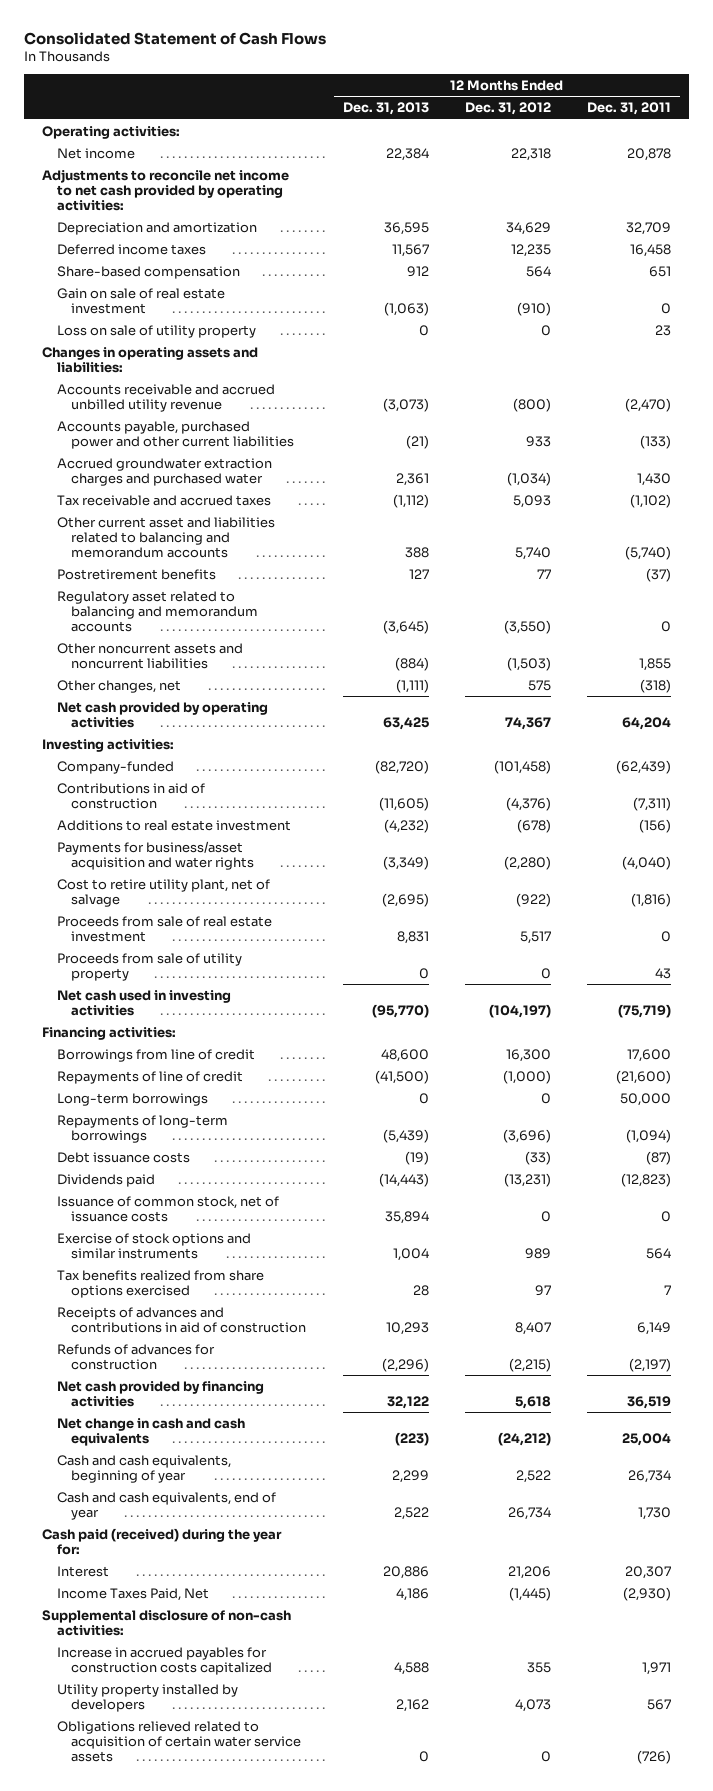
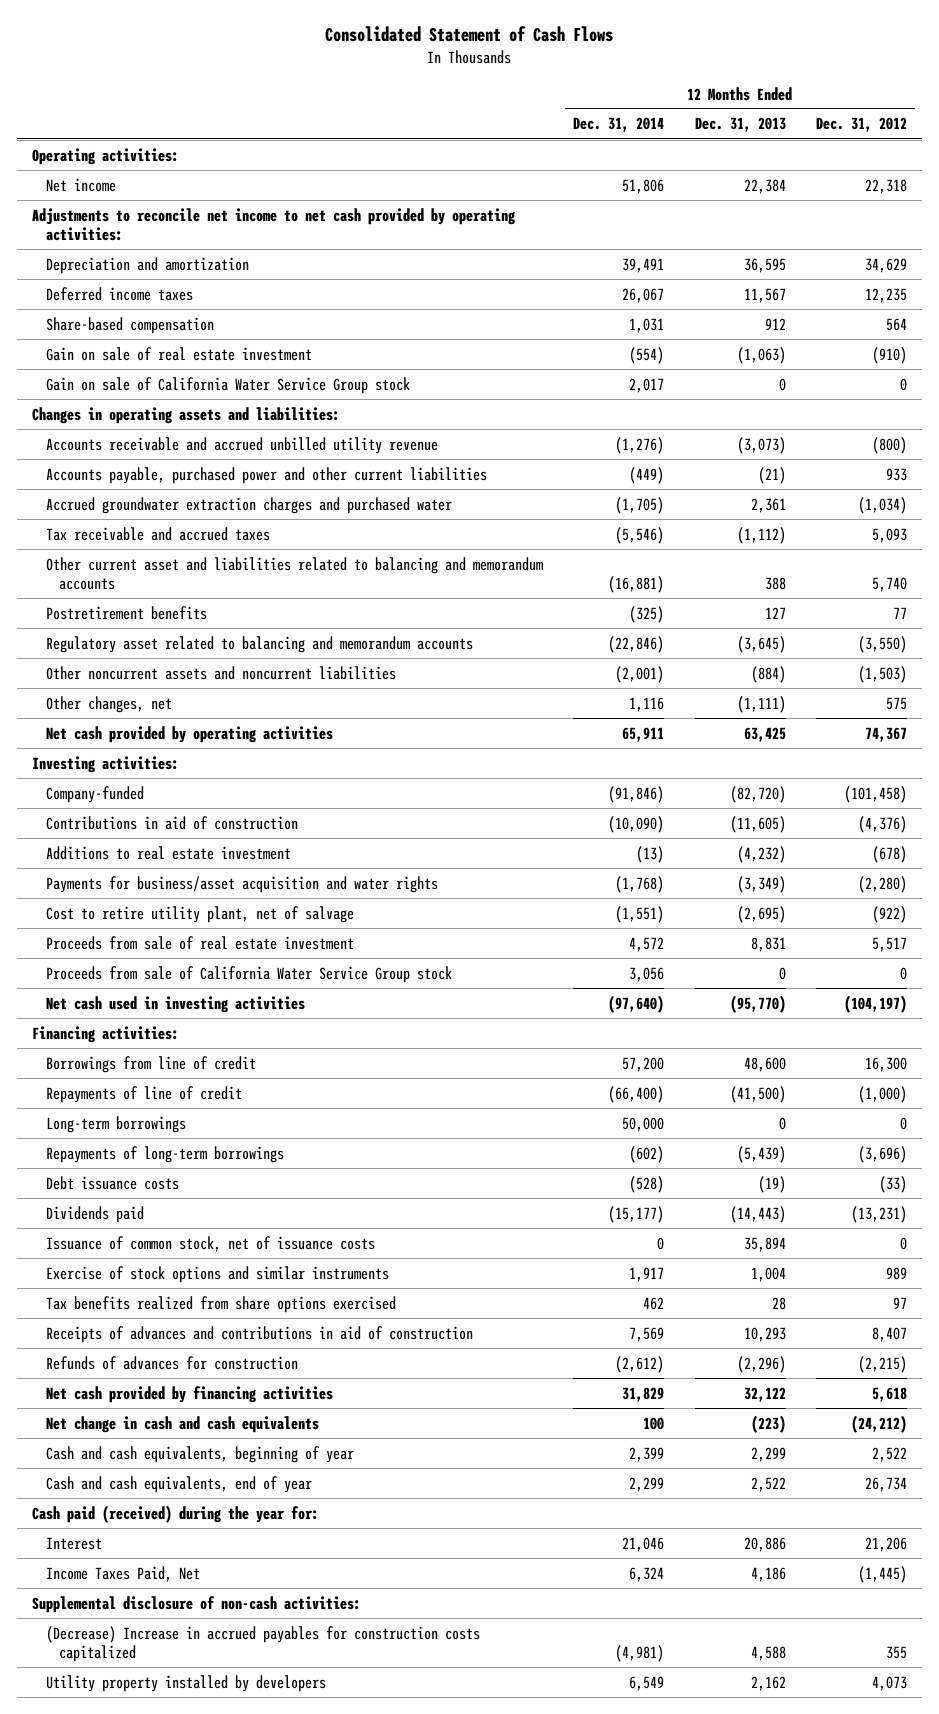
- | 12 Months Ended Dec. 31, 2013 | 12 Months Ended Dec. 31, 2012 | 12 Months Ended Dec. 31, 2011
+ | 12 Months Ended Dec. 31, 2014 | 12 Months Ended Dec. 31, 2013 | 12 Months Ended Dec. 31, 2012
- Loss on sale of utility property | 0 | 0 | 23
+ Gain on sale of California Water Service Group stock | 2,017 | 0 | 0
- Proceeds from sale of utility property | 0 | 0 | 43
+ Proceeds from sale of California Water Service Group stock | 3,056 | 0 | 0
- Increase in accrued payables for construction costs capitalized | 4,588 | 355 | 1,971
+ (Decrease) Increase in accrued payables for construction costs capitalized | (4,981) | 4,588 | 355
- Obligations relieved related to acquisition of certain water service assets | 0 | 0 | (726)

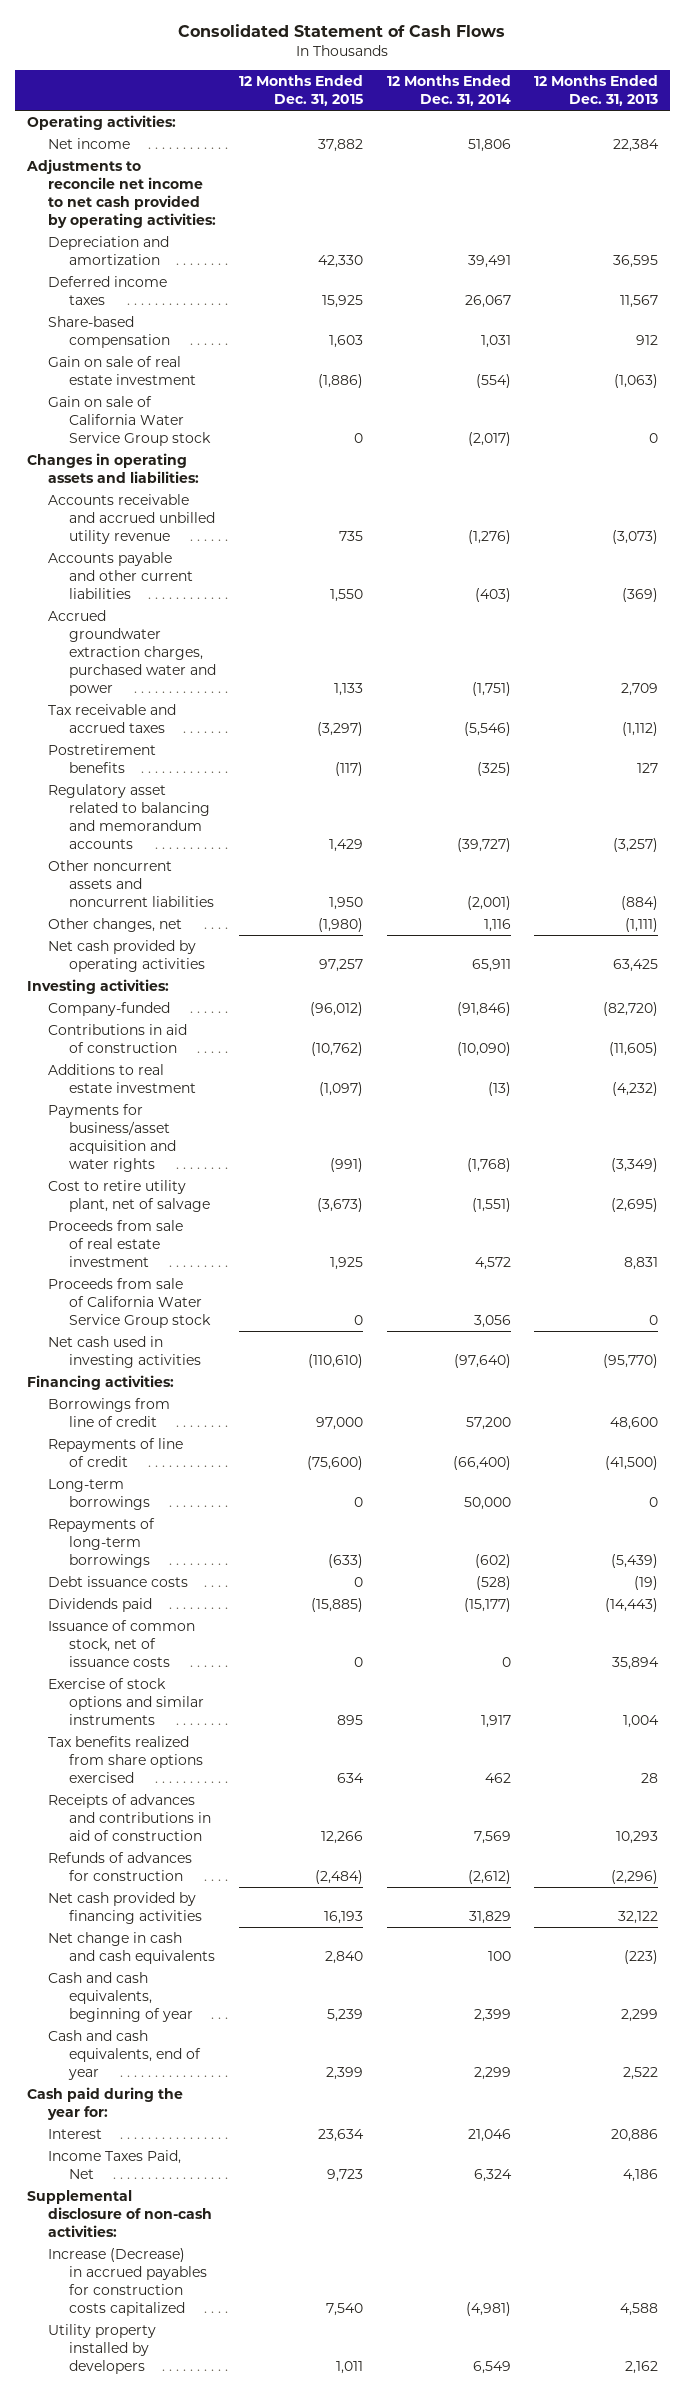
- | 12 Months Ended Dec. 31, 2014 | 12 Months Ended Dec. 31, 2013 | 12 Months Ended Dec. 31, 2012
+ | 12 Months Ended Dec. 31, 2015 | 12 Months Ended Dec. 31, 2014 | 12 Months Ended Dec. 31, 2013
- Gain on sale of California Water Service Group stock | 2,017 | 0 | 0
+ Gain on sale of California Water Service Group stock | 0 | (2,017) | 0
- Accounts payable, purchased power and other current liabilities | (449) | (21) | 933
- Accrued groundwater extraction charges and purchased water | (1,705) | 2,361 | (1,034)
+ Accounts payable and other current liabilities | 1,550 | (403) | (369)
+ Accrued groundwater extraction charges, purchased water and power | 1,133 | (1,751) | 2,709
- Other current asset and liabilities related to balancing and memorandum accounts | (16,881) | 388 | 5,740
- Regulatory asset related to balancing and memorandum accounts | (22,846) | (3,645) | (3,550)
+ Regulatory asset related to balancing and memorandum accounts | 1,429 | (39,727) | (3,257)
- Cash paid (received) during the year for:
+ Cash paid during the year for:
- (Decrease) Increase in accrued payables for construction costs capitalized | (4,981) | 4,588 | 355
+ Increase (Decrease) in accrued payables for construction costs capitalized | 7,540 | (4,981) | 4,588

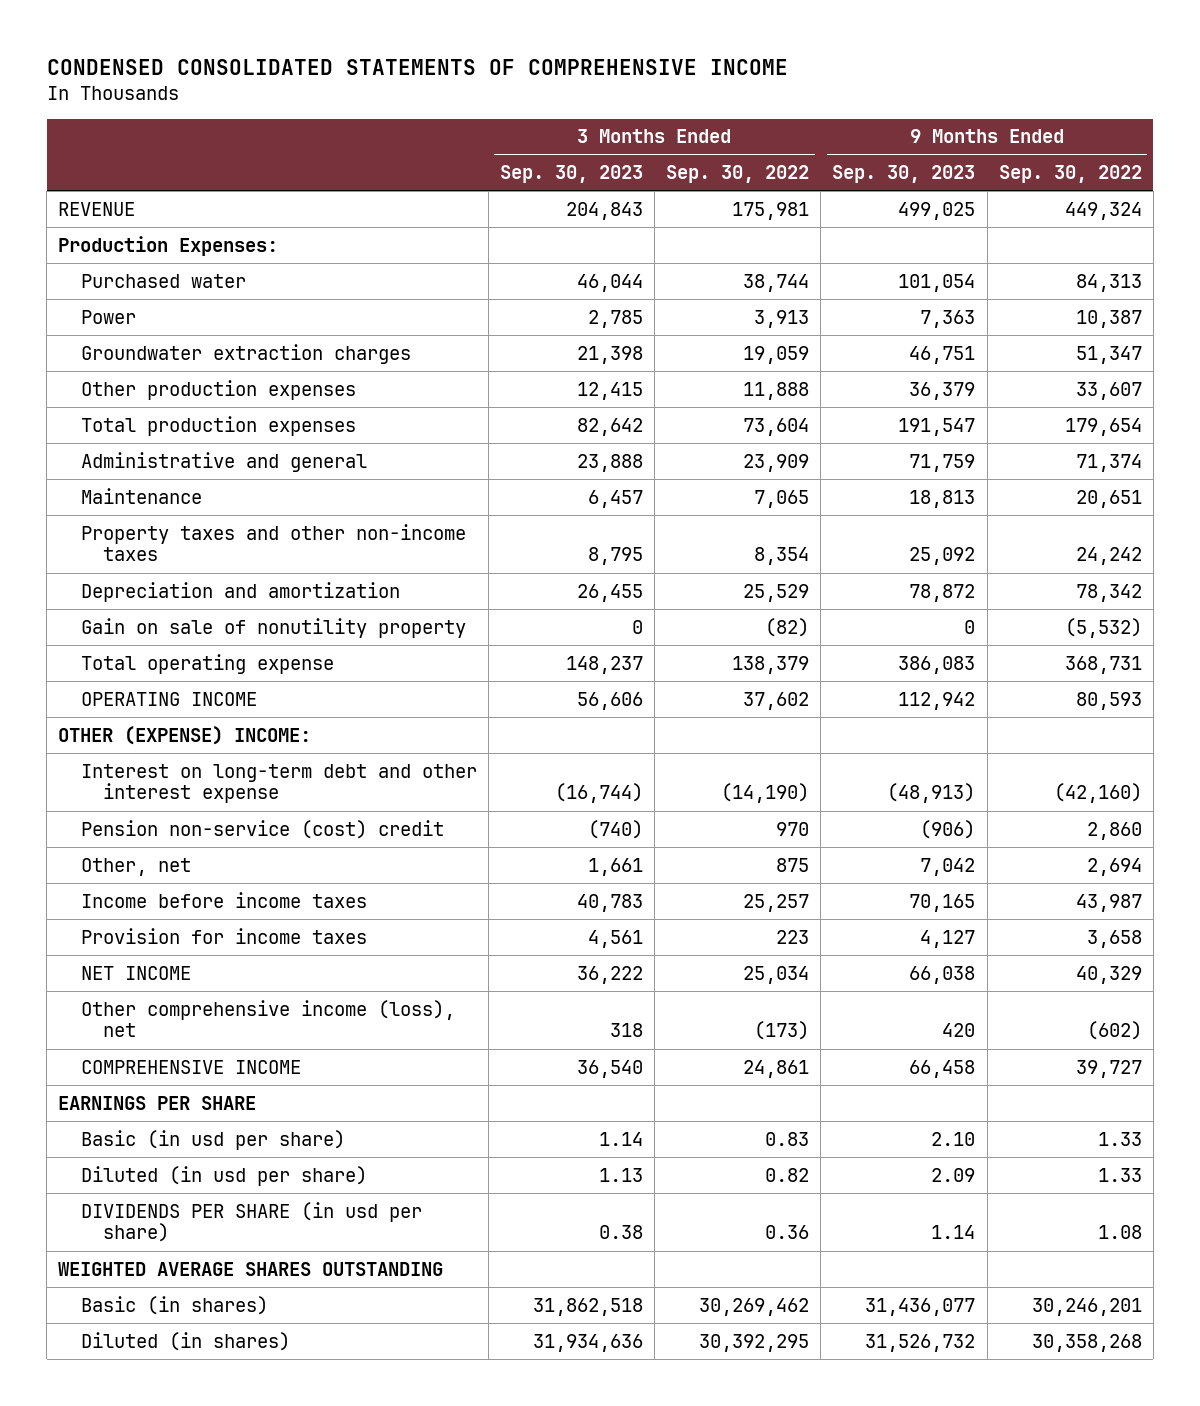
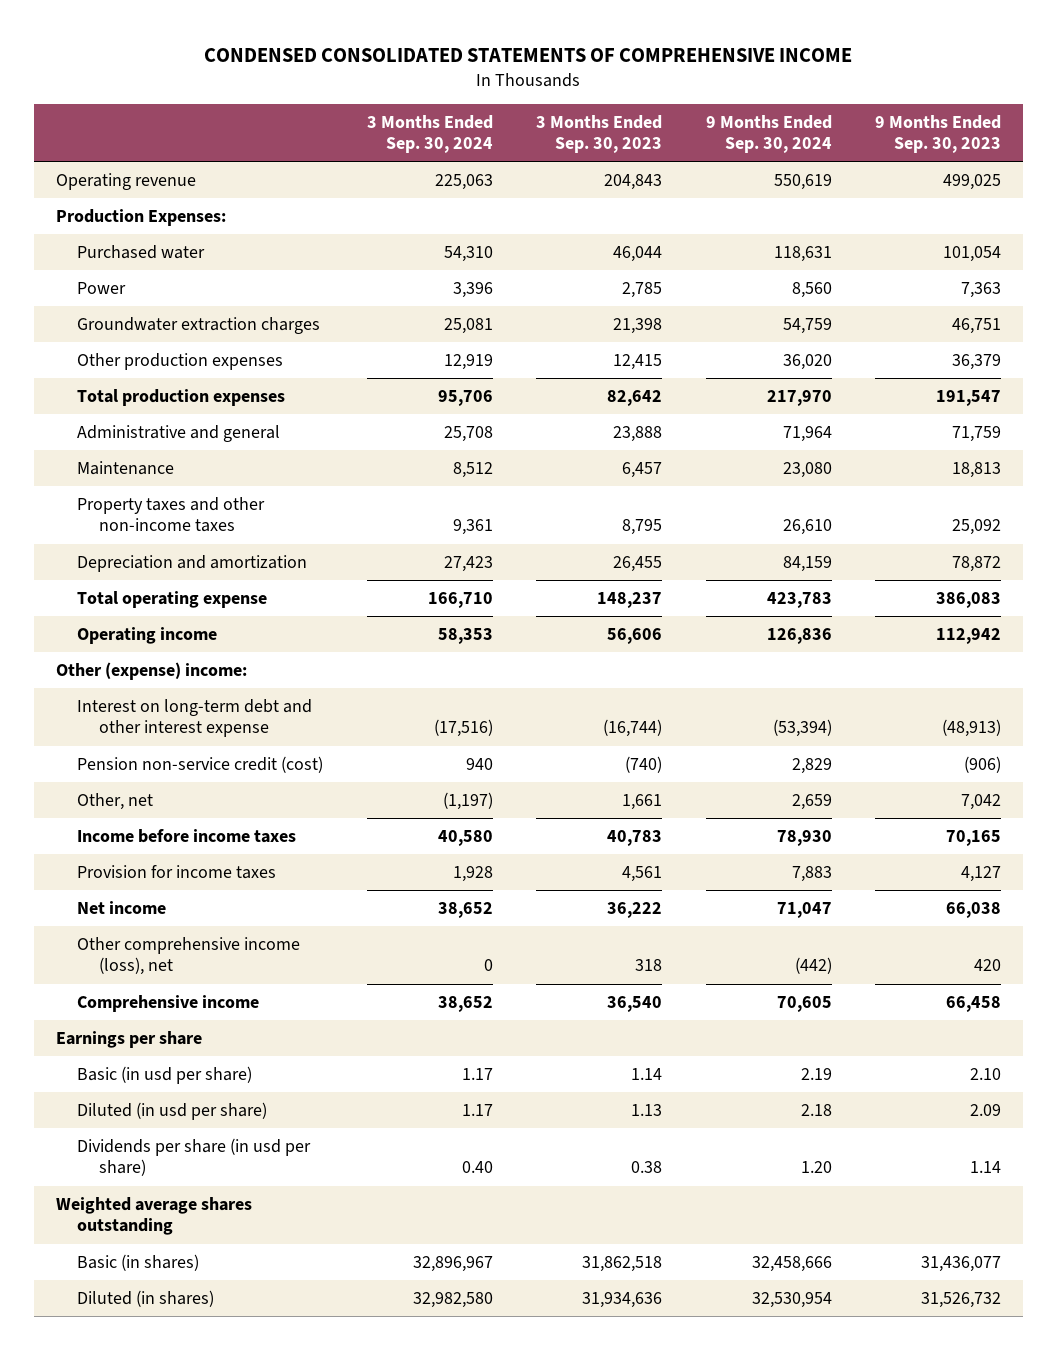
- | 3 Months Ended Sep. 30, 2023 | 3 Months Ended Sep. 30, 2022 | 9 Months Ended Sep. 30, 2023 | 9 Months Ended Sep. 30, 2022
+ | 3 Months Ended Sep. 30, 2024 | 3 Months Ended Sep. 30, 2023 | 9 Months Ended Sep. 30, 2024 | 9 Months Ended Sep. 30, 2023
- REVENUE | 204,843 | 175,981 | 499,025 | 449,324
+ Operating revenue | 225,063 | 204,843 | 550,619 | 499,025
- Gain on sale of nonutility property | 0 | (82) | 0 | (5,532)
- OPERATING INCOME | 56,606 | 37,602 | 112,942 | 80,593
- OTHER (EXPENSE) INCOME:
+ Operating income | 58,353 | 56,606 | 126,836 | 112,942
+ Other (expense) income:
- Pension non-service (cost) credit | (740) | 970 | (906) | 2,860
+ Pension non-service credit (cost) | 940 | (740) | 2,829 | (906)
- NET INCOME | 36,222 | 25,034 | 66,038 | 40,329
+ Net income | 38,652 | 36,222 | 71,047 | 66,038
- COMPREHENSIVE INCOME | 36,540 | 24,861 | 66,458 | 39,727
- EARNINGS PER SHARE
+ Comprehensive income | 38,652 | 36,540 | 70,605 | 66,458
+ Earnings per share
- DIVIDENDS PER SHARE (in usd per share) | 0.38 | 0.36 | 1.14 | 1.08
- WEIGHTED AVERAGE SHARES OUTSTANDING
+ Dividends per share (in usd per share) | 0.40 | 0.38 | 1.20 | 1.14
+ Weighted average shares outstanding

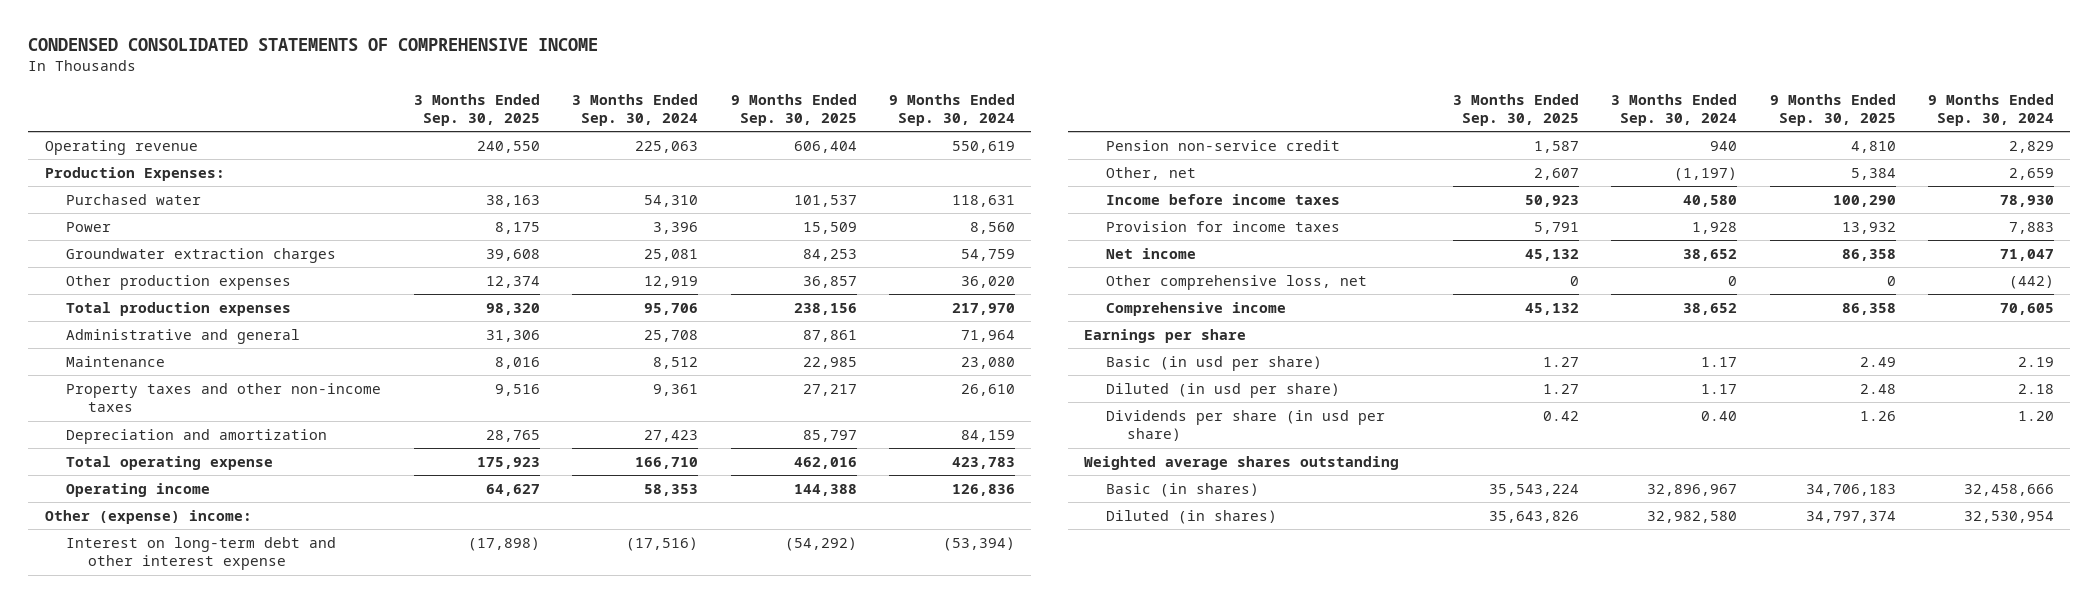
- | 3 Months Ended Sep. 30, 2024 | 3 Months Ended Sep. 30, 2023 | 9 Months Ended Sep. 30, 2024 | 9 Months Ended Sep. 30, 2023
+ | 3 Months Ended Sep. 30, 2025 | 3 Months Ended Sep. 30, 2024 | 9 Months Ended Sep. 30, 2025 | 9 Months Ended Sep. 30, 2024
- Pension non-service credit (cost) | 940 | (740) | 2,829 | (906)
+ Pension non-service credit | 1,587 | 940 | 4,810 | 2,829
- Other comprehensive income (loss), net | 0 | 318 | (442) | 420
+ Other comprehensive loss, net | 0 | 0 | 0 | (442)

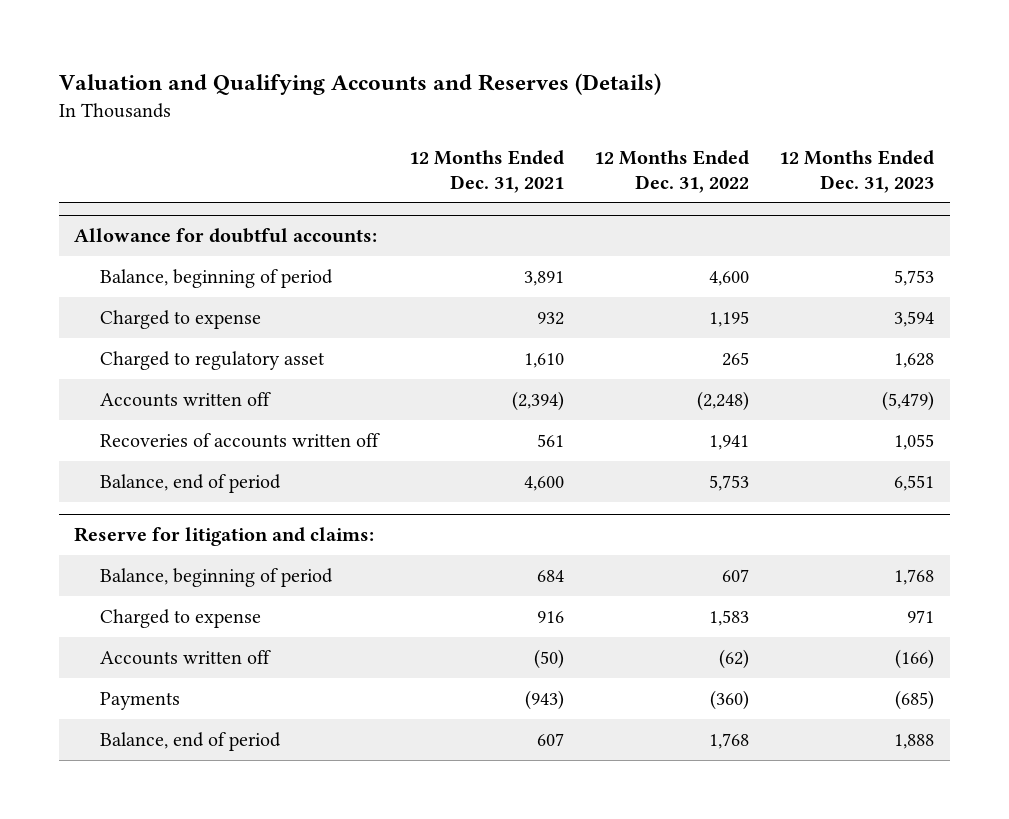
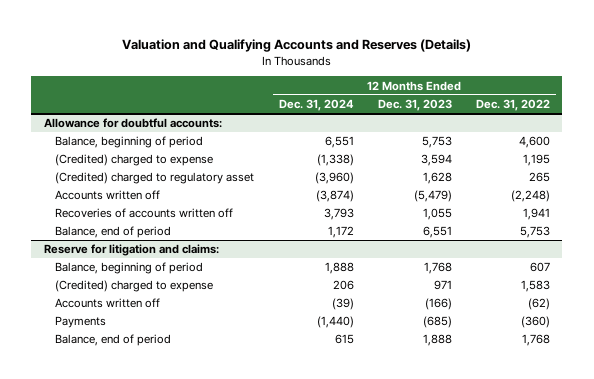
- | 12 Months Ended Dec. 31, 2021 | 12 Months Ended Dec. 31, 2022 | 12 Months Ended Dec. 31, 2023
+ | 12 Months Ended Dec. 31, 2024 | 12 Months Ended Dec. 31, 2023 | 12 Months Ended Dec. 31, 2022
@ Allowance for doubtful accounts:
- Charged to expense | 932 | 1,195 | 3,594
- Charged to regulatory asset | 1,610 | 265 | 1,628
+ (Credited) charged to expense | (1,338) | 3,594 | 1,195
+ (Credited) charged to regulatory asset | (3,960) | 1,628 | 265
@ Reserve for litigation and claims:
- Charged to expense | 916 | 1,583 | 971
+ (Credited) charged to expense | 206 | 971 | 1,583

